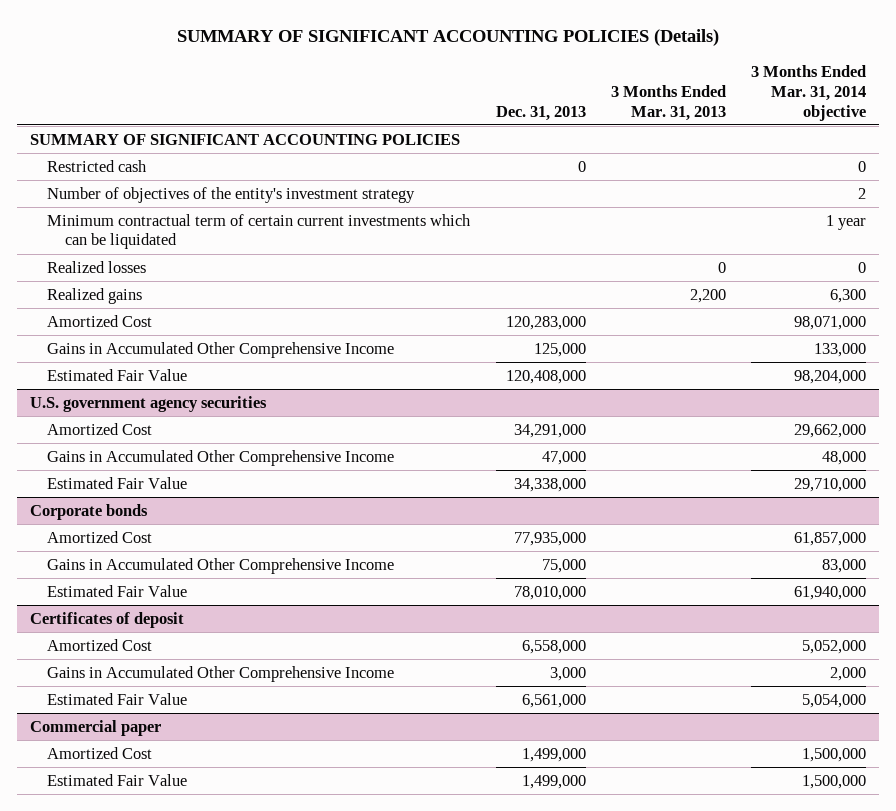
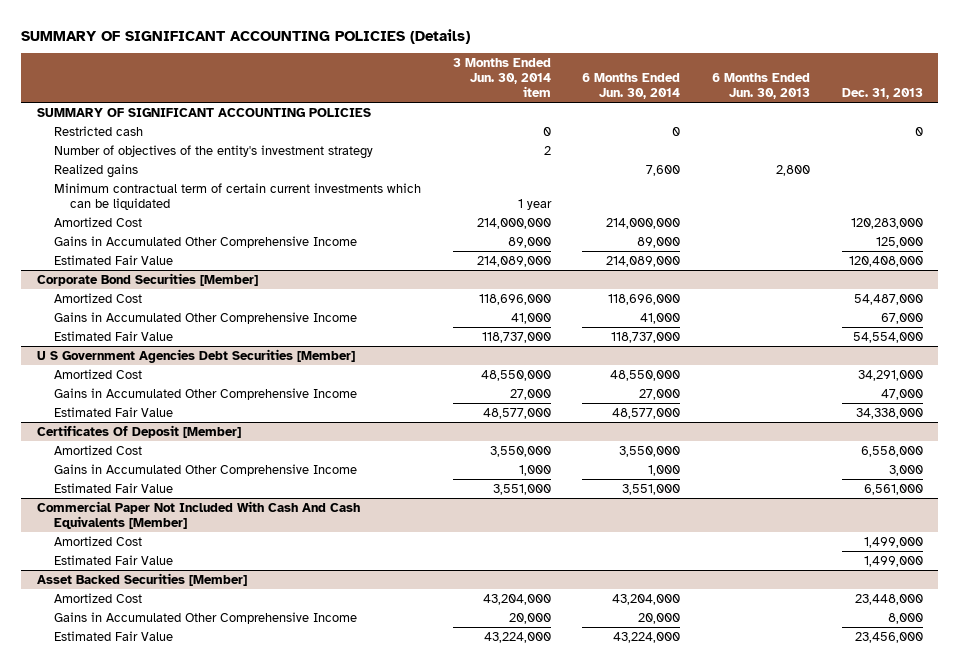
- | Dec. 31, 2013 | 3 Months Ended Mar. 31, 2013 | 3 Months Ended Mar. 31, 2014 objective
+ | 3 Months Ended Jun. 30, 2014 item | 6 Months Ended Jun. 30, 2014 | 6 Months Ended Jun. 30, 2013 | Dec. 31, 2013
- Realized losses | | 0 | 0
moved down: Minimum contractual term of certain current investments which can be liquidated | 1 year | | |
- U.S. government agency securities
+ Corporate Bond Securities [Member]
+ Amortized Cost | 118,696,000 | 118,696,000 | | 54,487,000
+ Gains in Accumulated Other Comprehensive Income | 41,000 | 41,000 | | 67,000
+ Estimated Fair Value | 118,737,000 | 118,737,000 | | 54,554,000
+ U S Government Agencies Debt Securities [Member]
- Corporate bonds
- Amortized Cost | 77,935,000 | | 61,857,000
- Gains in Accumulated Other Comprehensive Income | 75,000 | | 83,000
- Estimated Fair Value | 78,010,000 | | 61,940,000
- Certificates of deposit
+ Certificates Of Deposit [Member]
- Commercial paper
+ Commercial Paper Not Included With Cash And Cash Equivalents [Member]
+ Asset Backed Securities [Member]
+ Amortized Cost | 43,204,000 | 43,204,000 | | 23,448,000
+ Gains in Accumulated Other Comprehensive Income | 20,000 | 20,000 | | 8,000
+ Estimated Fair Value | 43,224,000 | 43,224,000 | | 23,456,000

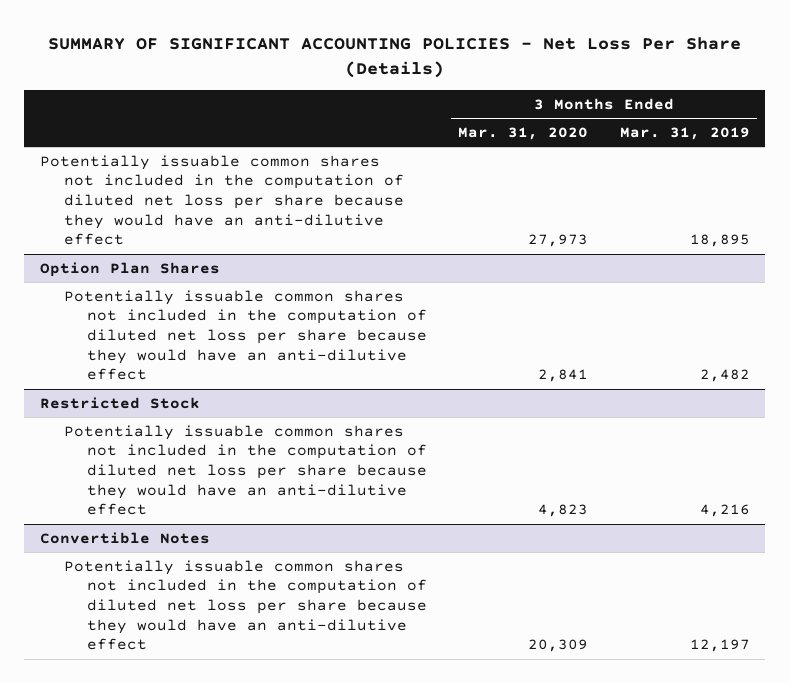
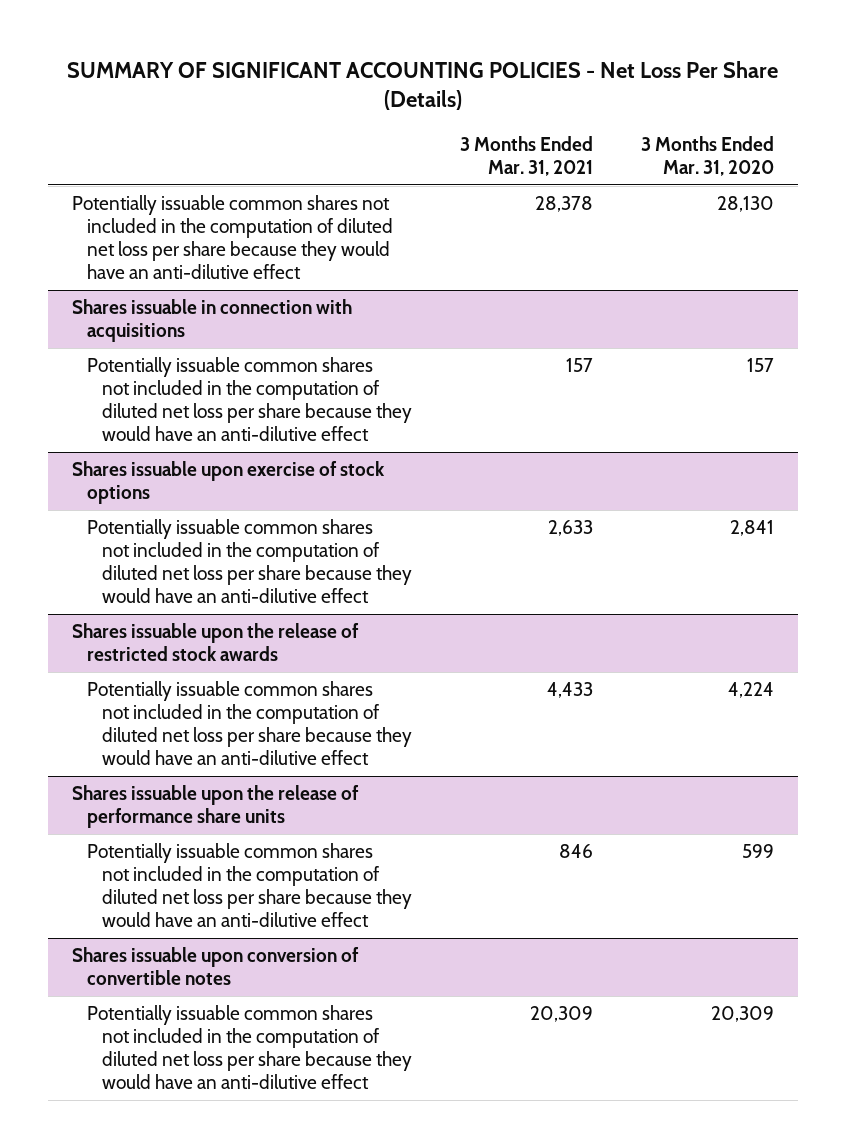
- | 3 Months Ended Mar. 31, 2020 | 3 Months Ended Mar. 31, 2019
+ | 3 Months Ended Mar. 31, 2021 | 3 Months Ended Mar. 31, 2020
- Potentially issuable common shares not included in the computation of diluted net loss per share because they would have an anti-dilutive effect | 27,973 | 18,895
- Option Plan Shares
+ Potentially issuable common shares not included in the computation of diluted net loss per share because they would have an anti-dilutive effect | 28,378 | 28,130
+ Shares issuable in connection with acquisitions
+ Potentially issuable common shares not included in the computation of diluted net loss per share because they would have an anti-dilutive effect | 157 | 157
+ Shares issuable upon exercise of stock options
- Restricted Stock
- Potentially issuable common shares not included in the computation of diluted net loss per share because they would have an anti-dilutive effect | 4,823 | 4,216
- Convertible Notes
+ Shares issuable upon the release of restricted stock awards
+ Potentially issuable common shares not included in the computation of diluted net loss per share because they would have an anti-dilutive effect | 4,433 | 4,224
+ Shares issuable upon the release of performance share units
+ Potentially issuable common shares not included in the computation of diluted net loss per share because they would have an anti-dilutive effect | 846 | 599
+ Shares issuable upon conversion of convertible notes

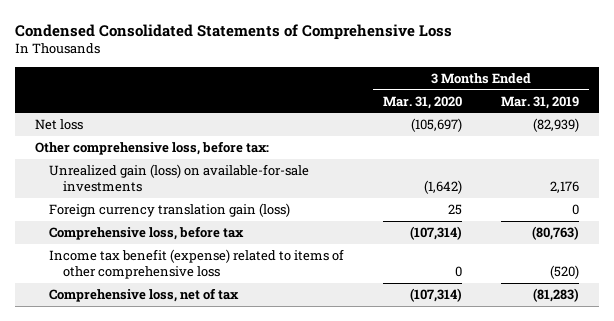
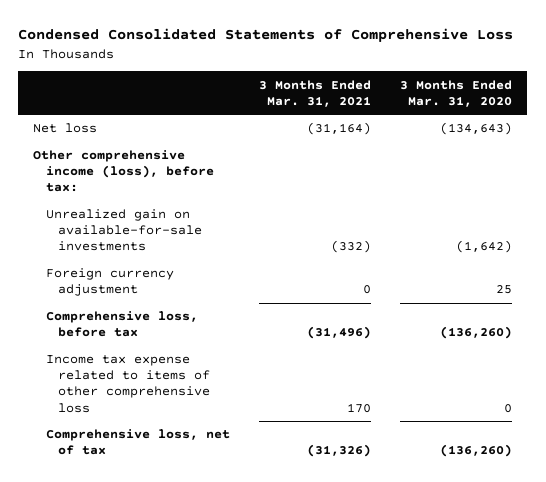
- | 3 Months Ended Mar. 31, 2020 | 3 Months Ended Mar. 31, 2019
+ | 3 Months Ended Mar. 31, 2021 | 3 Months Ended Mar. 31, 2020
- Net loss | (105,697) | (82,939)
- Other comprehensive loss, before tax:
- Unrealized gain (loss) on available-for-sale investments | (1,642) | 2,176
- Foreign currency translation gain (loss) | 25 | 0
- Comprehensive loss, before tax | (107,314) | (80,763)
- Income tax benefit (expense) related to items of other comprehensive loss | 0 | (520)
- Comprehensive loss, net of tax | (107,314) | (81,283)
+ Net loss | (31,164) | (134,643)
+ Other comprehensive income (loss), before tax:
+ Unrealized gain on available-for-sale investments | (332) | (1,642)
+ Foreign currency adjustment | 0 | 25
+ Comprehensive loss, before tax | (31,496) | (136,260)
+ Income tax expense related to items of other comprehensive loss | 170 | 0
+ Comprehensive loss, net of tax | (31,326) | (136,260)

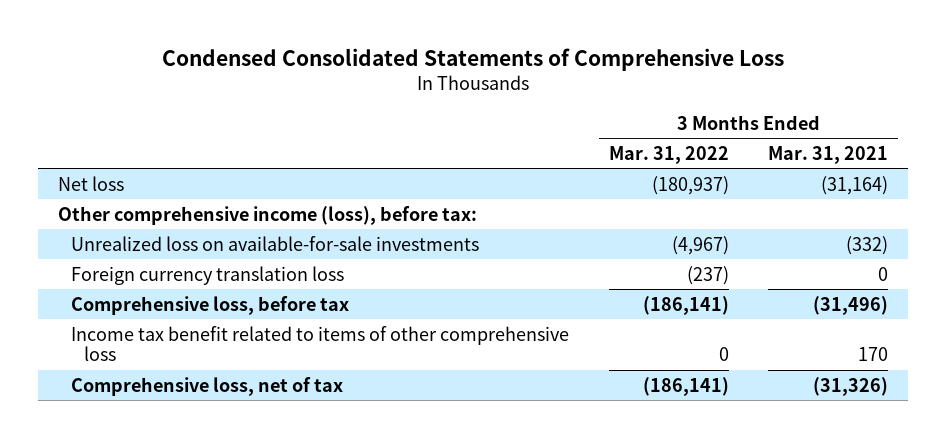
- | 3 Months Ended Mar. 31, 2021 | 3 Months Ended Mar. 31, 2020
+ | 3 Months Ended Mar. 31, 2022 | 3 Months Ended Mar. 31, 2021
- Unrealized gain on available-for-sale investments | (332) | (1,642)
- Foreign currency adjustment | 0 | 25
+ Unrealized loss on available-for-sale investments | (4,967) | (332)
+ Foreign currency translation loss | (237) | 0
- Income tax expense related to items of other comprehensive loss | 170 | 0
+ Income tax benefit related to items of other comprehensive loss | 0 | 170

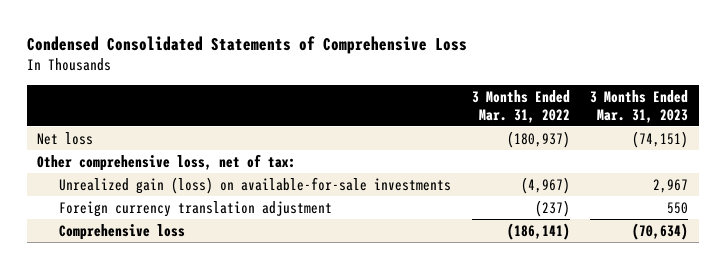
- | 3 Months Ended Mar. 31, 2022 | 3 Months Ended Mar. 31, 2021
+ | 3 Months Ended Mar. 31, 2022 | 3 Months Ended Mar. 31, 2023
- Other comprehensive income (loss), before tax:
- Unrealized loss on available-for-sale investments | (4,967) | (332)
- Foreign currency translation loss | (237) | 0
- Comprehensive loss, before tax | (186,141) | (31,496)
- Income tax benefit related to items of other comprehensive loss | 0 | 170
- Comprehensive loss, net of tax | (186,141) | (31,326)
+ Other comprehensive loss, net of tax:
+ Unrealized gain (loss) on available-for-sale investments | (4,967) | 2,967
+ Foreign currency translation adjustment | (237) | 550
+ Comprehensive loss | (186,141) | (70,634)

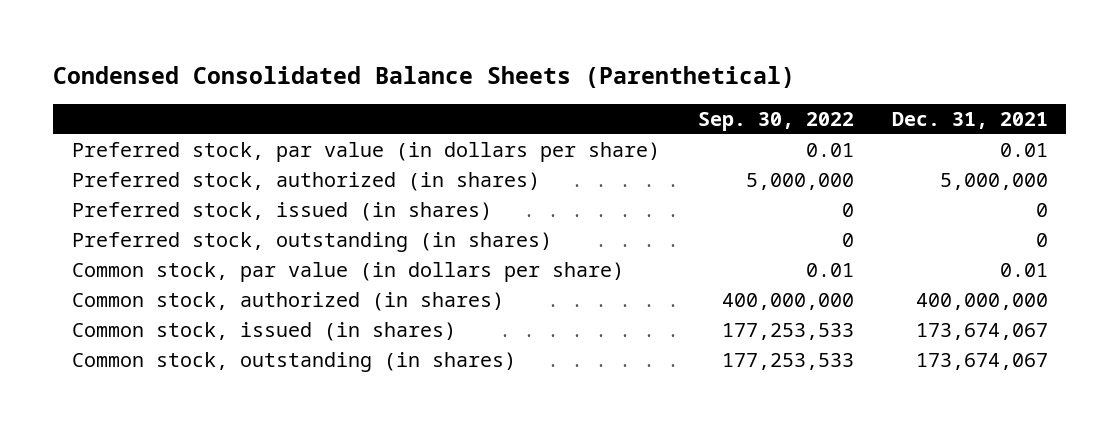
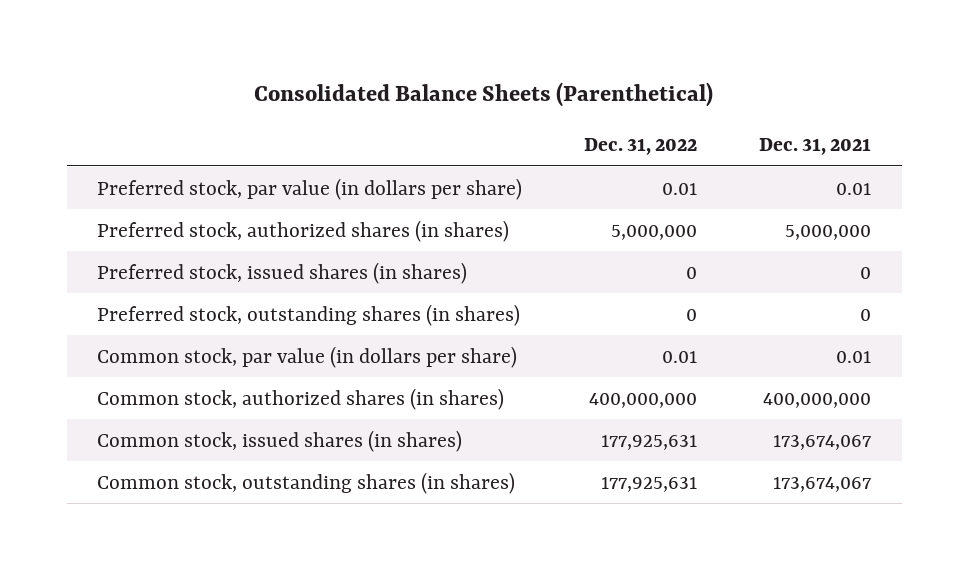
- Condensed Consolidated Balance Sheets (Parenthetical)
+ Consolidated Balance Sheets (Parenthetical)
- | Sep. 30, 2022 | Dec. 31, 2021
+ | Dec. 31, 2022 | Dec. 31, 2021
- Preferred stock, authorized (in shares) | 5,000,000 | 5,000,000
- Preferred stock, issued (in shares) | 0 | 0
- Preferred stock, outstanding (in shares) | 0 | 0
+ Preferred stock, authorized shares (in shares) | 5,000,000 | 5,000,000
+ Preferred stock, issued shares (in shares) | 0 | 0
+ Preferred stock, outstanding shares (in shares) | 0 | 0
- Common stock, authorized (in shares) | 400,000,000 | 400,000,000
- Common stock, issued (in shares) | 177,253,533 | 173,674,067
- Common stock, outstanding (in shares) | 177,253,533 | 173,674,067
+ Common stock, authorized shares (in shares) | 400,000,000 | 400,000,000
+ Common stock, issued shares (in shares) | 177,925,631 | 173,674,067
+ Common stock, outstanding shares (in shares) | 177,925,631 | 173,674,067

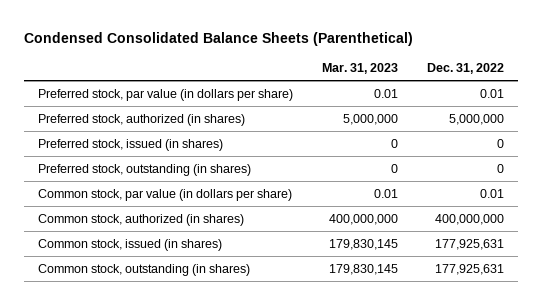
- Consolidated Balance Sheets (Parenthetical)
+ Condensed Consolidated Balance Sheets (Parenthetical)
- | Dec. 31, 2022 | Dec. 31, 2021
+ | Mar. 31, 2023 | Dec. 31, 2022
- Preferred stock, authorized shares (in shares) | 5,000,000 | 5,000,000
- Preferred stock, issued shares (in shares) | 0 | 0
- Preferred stock, outstanding shares (in shares) | 0 | 0
+ Preferred stock, authorized (in shares) | 5,000,000 | 5,000,000
+ Preferred stock, issued (in shares) | 0 | 0
+ Preferred stock, outstanding (in shares) | 0 | 0
- Common stock, authorized shares (in shares) | 400,000,000 | 400,000,000
- Common stock, issued shares (in shares) | 177,925,631 | 173,674,067
- Common stock, outstanding shares (in shares) | 177,925,631 | 173,674,067
+ Common stock, authorized (in shares) | 400,000,000 | 400,000,000
+ Common stock, issued (in shares) | 179,830,145 | 177,925,631
+ Common stock, outstanding (in shares) | 179,830,145 | 177,925,631

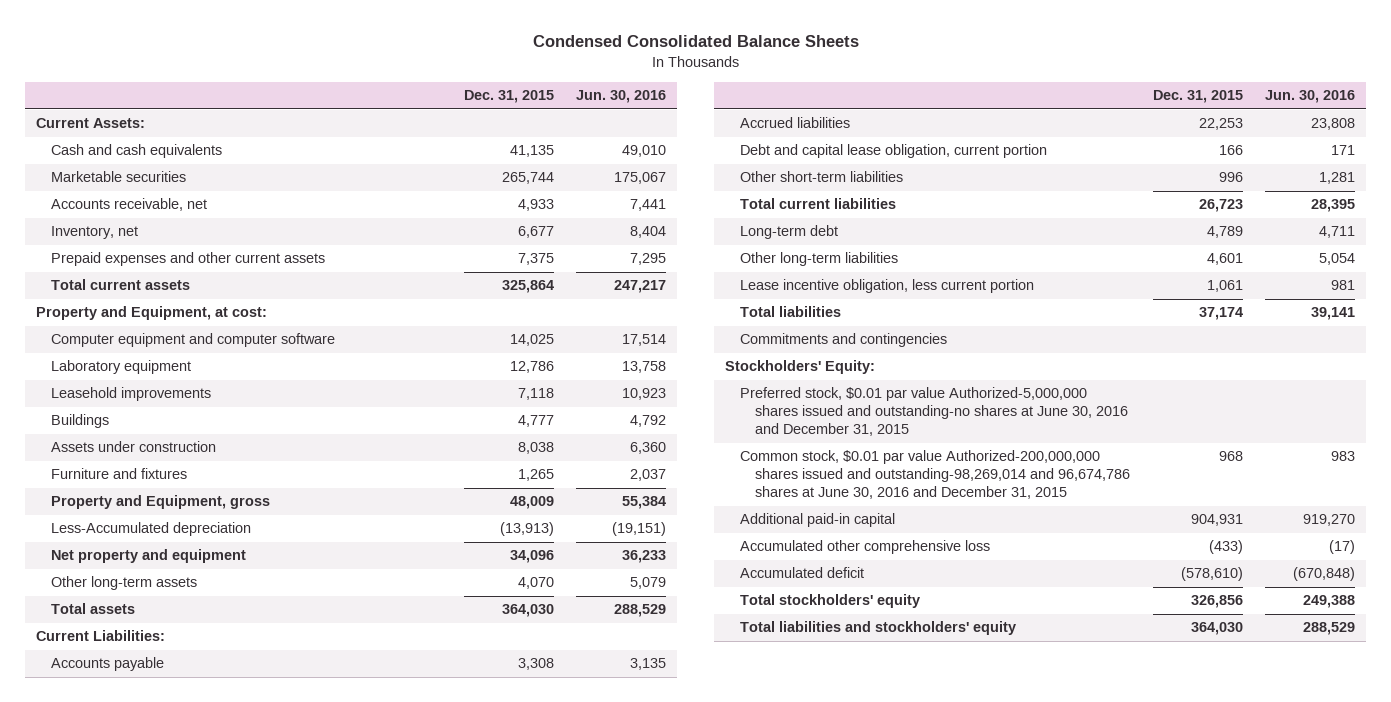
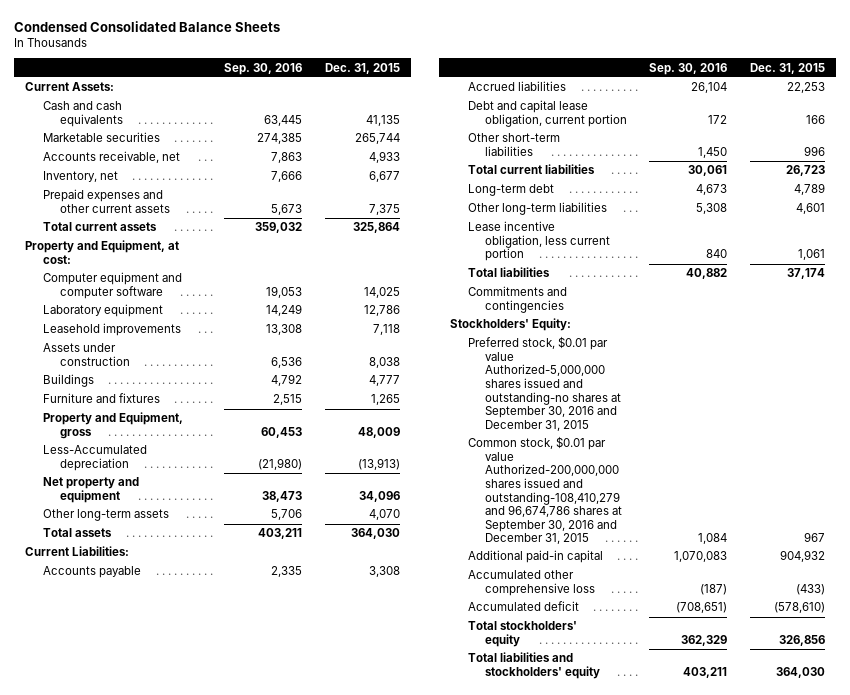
- | Dec. 31, 2015 | Jun. 30, 2016
+ | Sep. 30, 2016 | Dec. 31, 2015
moved down: Buildings | 4,792 | 4,777
- Preferred stock, $0.01 par value Authorized-5,000,000 shares issued and outstanding-no shares at June 30, 2016 and December 31, 2015
- Common stock, $0.01 par value Authorized-200,000,000 shares issued and outstanding-98,269,014 and 96,674,786 shares at June 30, 2016 and December 31, 2015 | 968 | 983
- Additional paid-in capital | 904,931 | 919,270
+ Preferred stock, $0.01 par value Authorized-5,000,000 shares issued and outstanding-no shares at September 30, 2016 and December 31, 2015
+ Common stock, $0.01 par value Authorized-200,000,000 shares issued and outstanding-108,410,279 and 96,674,786 shares at September 30, 2016 and December 31, 2015 | 1,084 | 967
+ Additional paid-in capital | 1,070,083 | 904,932

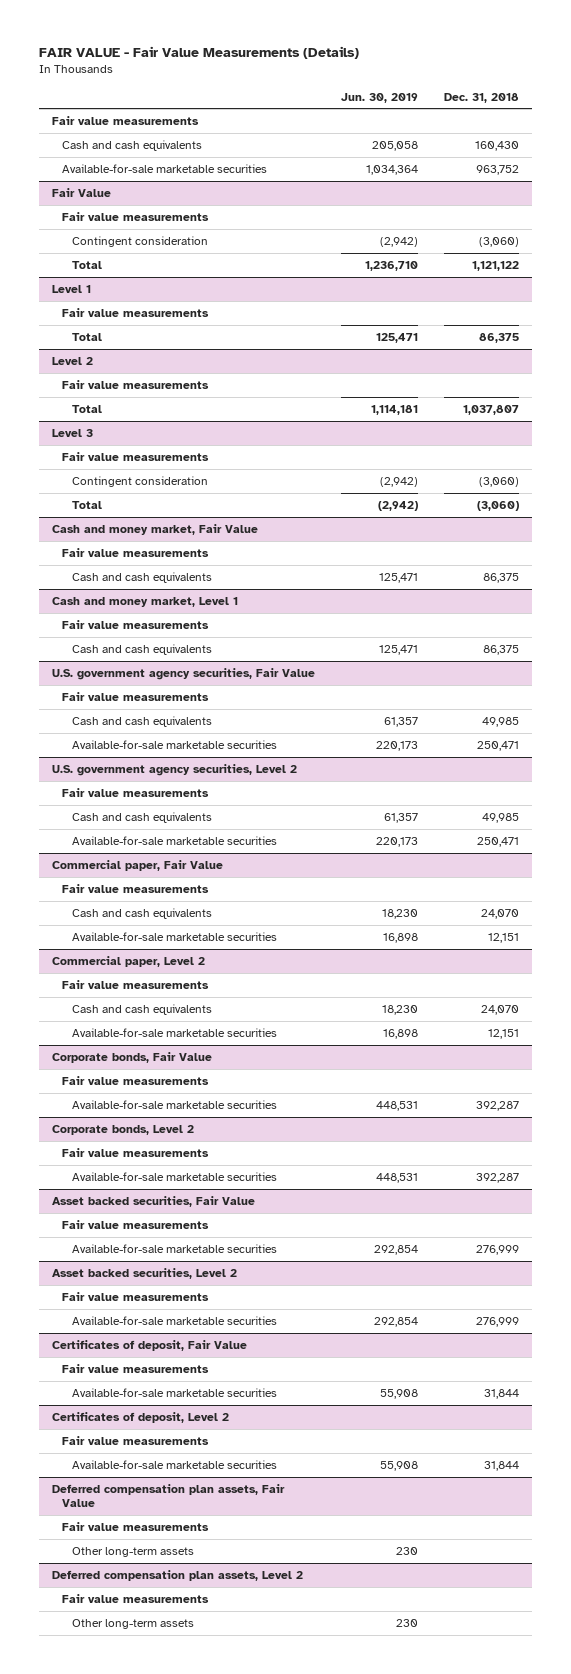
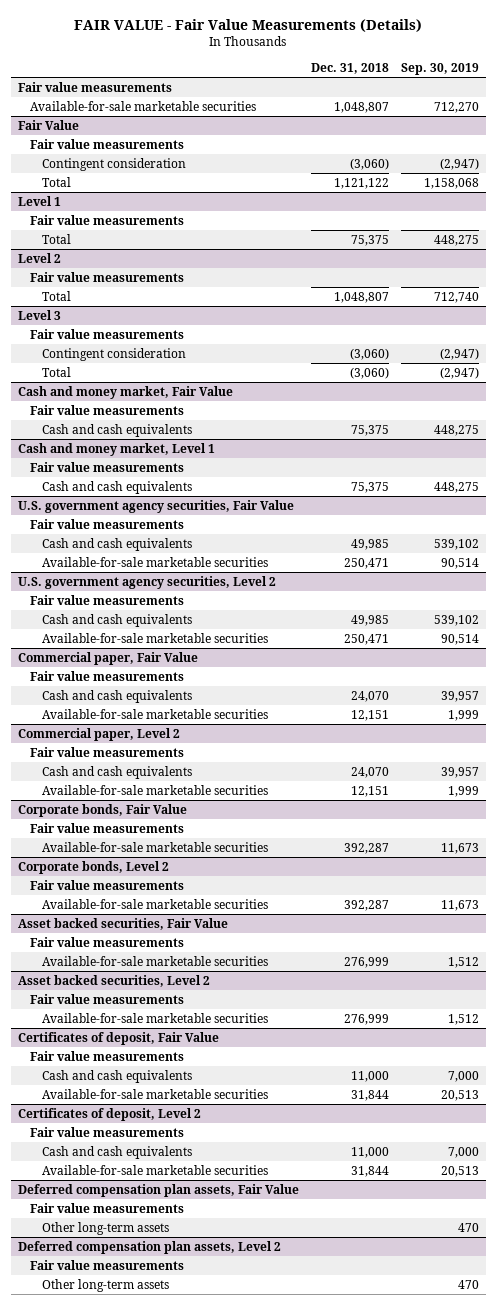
- | Jun. 30, 2019 | Dec. 31, 2018
+ | Dec. 31, 2018 | Sep. 30, 2019
- Cash and cash equivalents | 205,058 | 160,430
- Available-for-sale marketable securities | 1,034,364 | 963,752
+ Available-for-sale marketable securities | 1,048,807 | 712,270
@ Level 1
- Total | 125,471 | 86,375
+ Total | 75,375 | 448,275
@ Level 2
- Total | 1,114,181 | 1,037,807
+ Total | 1,048,807 | 712,740
@ Cash and money market, Fair Value
- Cash and cash equivalents | 125,471 | 86,375
+ Cash and cash equivalents | 75,375 | 448,275
@ Cash and money market, Level 1
- Cash and cash equivalents | 125,471 | 86,375
+ Cash and cash equivalents | 75,375 | 448,275
@ Certificates of deposit, Fair Value
+ Cash and cash equivalents | 11,000 | 7,000
@ Certificates of deposit, Level 2
+ Cash and cash equivalents | 11,000 | 7,000

